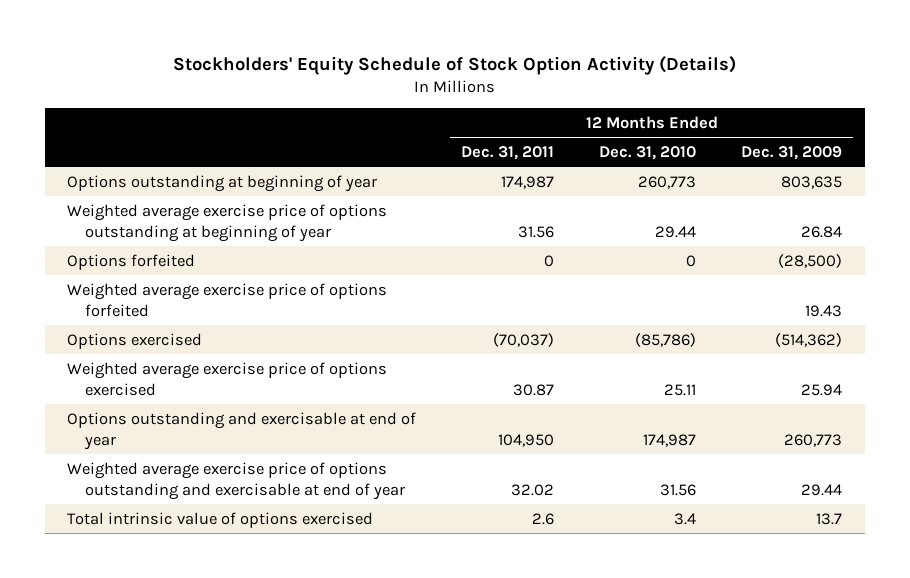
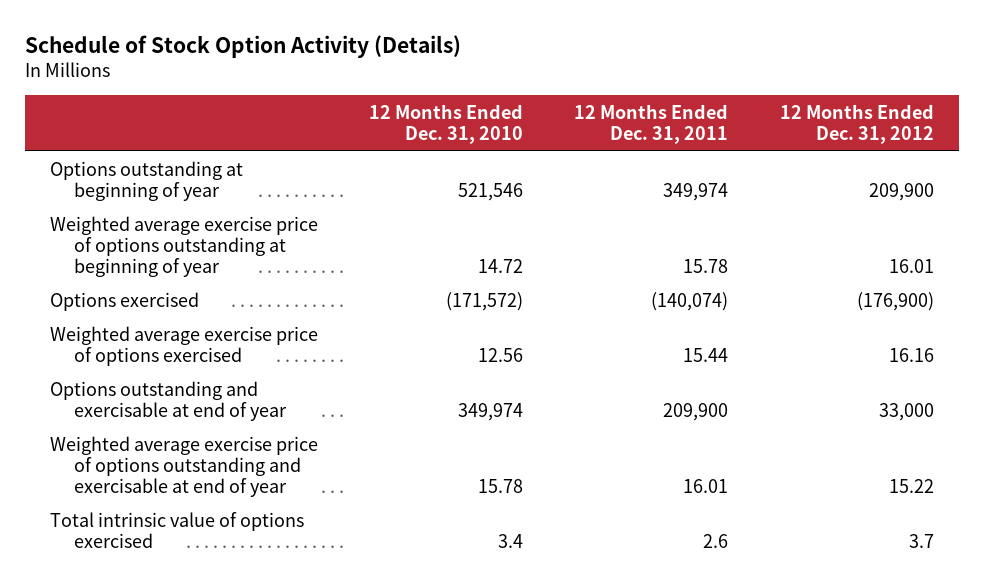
- Stockholders' Equity Schedule of Stock Option Activity (Details)
+ Schedule of Stock Option Activity (Details)
- | 12 Months Ended Dec. 31, 2011 | 12 Months Ended Dec. 31, 2010 | 12 Months Ended Dec. 31, 2009
+ | 12 Months Ended Dec. 31, 2010 | 12 Months Ended Dec. 31, 2011 | 12 Months Ended Dec. 31, 2012
- Options outstanding at beginning of year | 174,987 | 260,773 | 803,635
- Weighted average exercise price of options outstanding at beginning of year | 31.56 | 29.44 | 26.84
- Options forfeited | 0 | 0 | (28,500)
- Weighted average exercise price of options forfeited | | | 19.43
- Options exercised | (70,037) | (85,786) | (514,362)
- Weighted average exercise price of options exercised | 30.87 | 25.11 | 25.94
- Options outstanding and exercisable at end of year | 104,950 | 174,987 | 260,773
- Weighted average exercise price of options outstanding and exercisable at end of year | 32.02 | 31.56 | 29.44
+ Options outstanding at beginning of year | 521,546 | 349,974 | 209,900
+ Weighted average exercise price of options outstanding at beginning of year | 14.72 | 15.78 | 16.01
+ Options exercised | (171,572) | (140,074) | (176,900)
+ Weighted average exercise price of options exercised | 12.56 | 15.44 | 16.16
+ Options outstanding and exercisable at end of year | 349,974 | 209,900 | 33,000
+ Weighted average exercise price of options outstanding and exercisable at end of year | 15.78 | 16.01 | 15.22

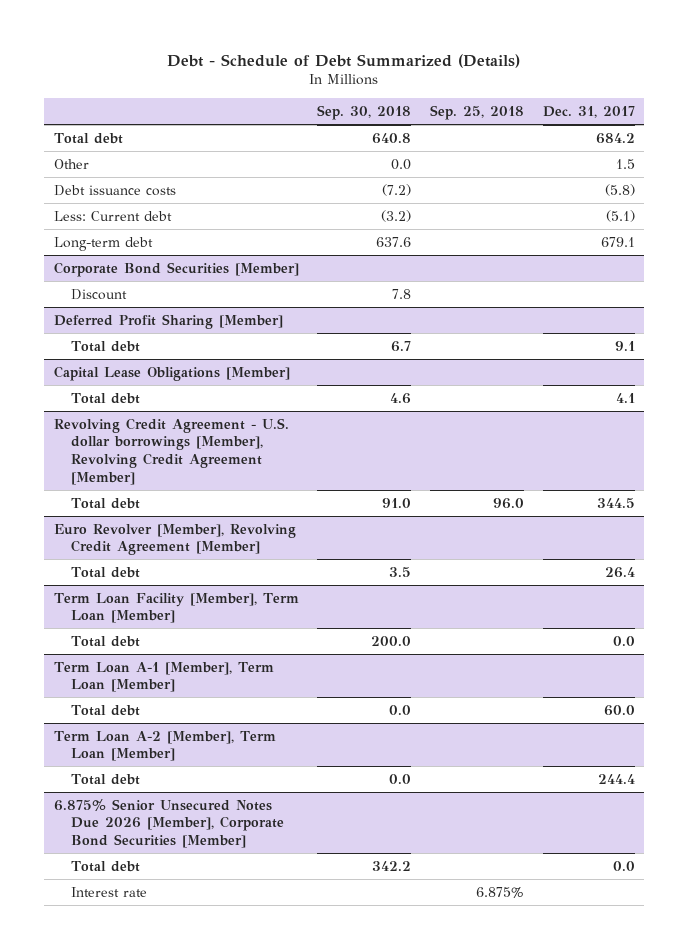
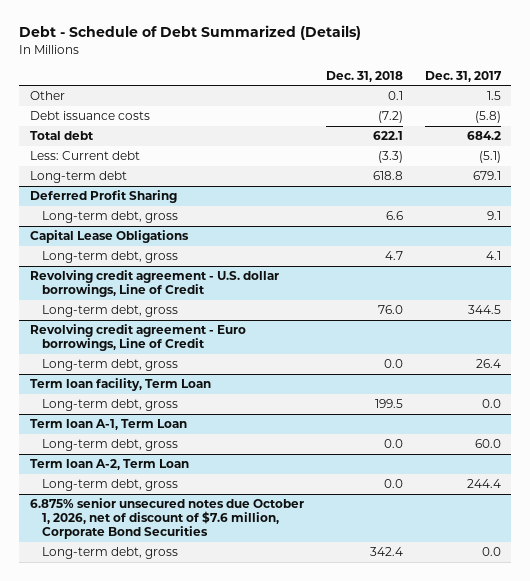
- | Sep. 30, 2018 | Sep. 25, 2018 | Dec. 31, 2017
+ | Dec. 31, 2018 | Dec. 31, 2017
moved down: Total debt | 622.1 | 684.2
- Corporate Bond Securities [Member]
- Discount | 7.8 | |
- Deferred Profit Sharing [Member]
- Total debt | 6.7 | | 9.1
- Capital Lease Obligations [Member]
- Total debt | 4.6 | | 4.1
- Revolving Credit Agreement - U.S. dollar borrowings [Member], Revolving Credit Agreement [Member]
- Total debt | 91.0 | 96.0 | 344.5
- Euro Revolver [Member], Revolving Credit Agreement [Member]
- Total debt | 3.5 | | 26.4
- Term Loan Facility [Member], Term Loan [Member]
- Total debt | 200.0 | | 0.0
- Term Loan A-1 [Member], Term Loan [Member]
- Total debt | 0.0 | | 60.0
- Term Loan A-2 [Member], Term Loan [Member]
- Total debt | 0.0 | | 244.4
- 6.875% Senior Unsecured Notes Due 2026 [Member], Corporate Bond Securities [Member]
- Total debt | 342.2 | | 0.0
- Interest rate | | 6.875% |
+ Deferred Profit Sharing
+ Long-term debt, gross | 6.6 | 9.1
+ Capital Lease Obligations
+ Long-term debt, gross | 4.7 | 4.1
+ Revolving credit agreement - U.S. dollar borrowings, Line of Credit
+ Long-term debt, gross | 76.0 | 344.5
+ Revolving credit agreement - Euro borrowings, Line of Credit
+ Long-term debt, gross | 0.0 | 26.4
+ Term loan facility, Term Loan
+ Long-term debt, gross | 199.5 | 0.0
+ Term loan A-1, Term Loan
+ Long-term debt, gross | 0.0 | 60.0
+ Term loan A-2, Term Loan
+ Long-term debt, gross | 0.0 | 244.4
+ 6.875% senior unsecured notes due October 1, 2026, net of discount of $7.6 million, Corporate Bond Securities
+ Long-term debt, gross | 342.4 | 0.0

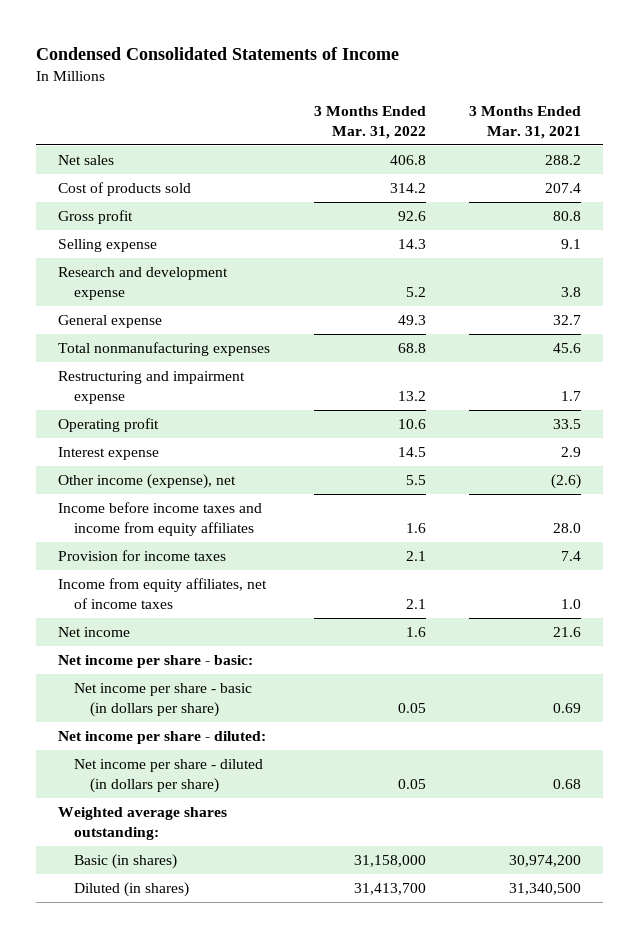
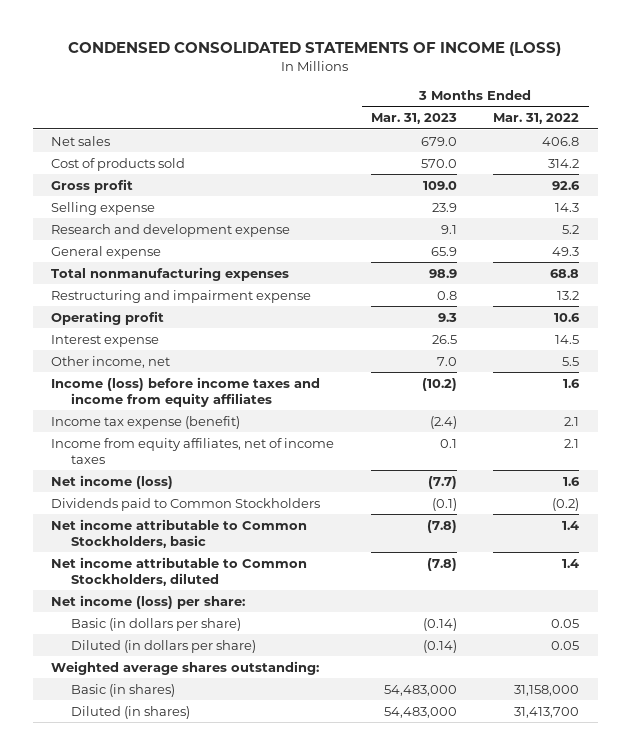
- Condensed Consolidated Statements of Income
+ CONDENSED CONSOLIDATED STATEMENTS OF INCOME (LOSS)
- | 3 Months Ended Mar. 31, 2022 | 3 Months Ended Mar. 31, 2021
+ | 3 Months Ended Mar. 31, 2023 | 3 Months Ended Mar. 31, 2022
- Other income (expense), net | 5.5 | (2.6)
- Income before income taxes and income from equity affiliates | 1.6 | 28.0
- Provision for income taxes | 2.1 | 7.4
+ Other income, net | 7.0 | 5.5
+ Income (loss) before income taxes and income from equity affiliates | (10.2) | 1.6
+ Income tax expense (benefit) | (2.4) | 2.1
- Net income | 1.6 | 21.6
- Net income per share - basic:
- Net income per share - basic (in dollars per share) | 0.05 | 0.69
- Net income per share - diluted:
- Net income per share - diluted (in dollars per share) | 0.05 | 0.68
+ Net income (loss) | (7.7) | 1.6
+ Dividends paid to Common Stockholders | (0.1) | (0.2)
+ Net income attributable to Common Stockholders, basic | (7.8) | 1.4
+ Net income attributable to Common Stockholders, diluted | (7.8) | 1.4
+ Net income (loss) per share:
+ Basic (in dollars per share) | (0.14) | 0.05
+ Diluted (in dollars per share) | (0.14) | 0.05

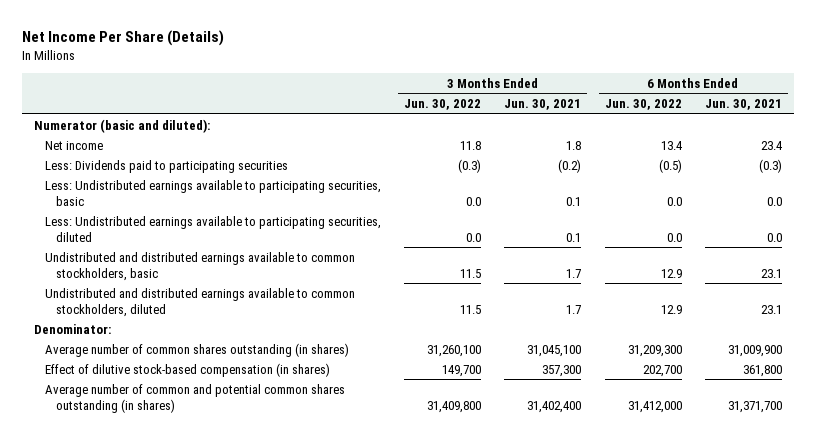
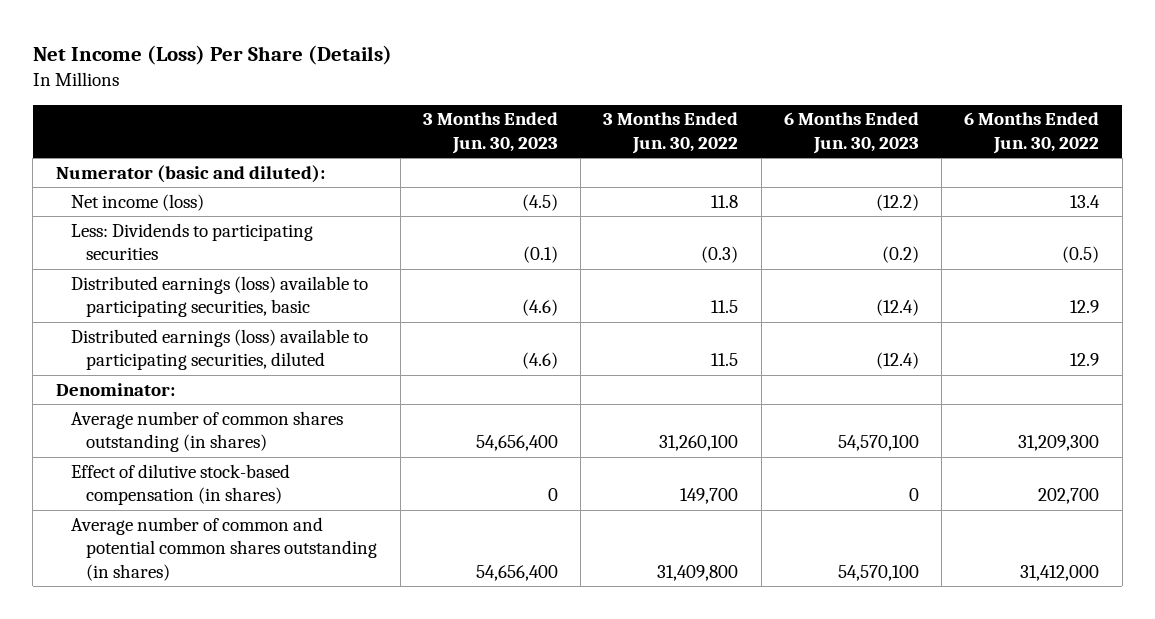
- Net Income Per Share (Details)
+ Net Income (Loss) Per Share (Details)
- | 3 Months Ended Jun. 30, 2022 | 3 Months Ended Jun. 30, 2021 | 6 Months Ended Jun. 30, 2022 | 6 Months Ended Jun. 30, 2021
+ | 3 Months Ended Jun. 30, 2023 | 3 Months Ended Jun. 30, 2022 | 6 Months Ended Jun. 30, 2023 | 6 Months Ended Jun. 30, 2022
- Net income | 11.8 | 1.8 | 13.4 | 23.4
- Less: Dividends paid to participating securities | (0.3) | (0.2) | (0.5) | (0.3)
- Less: Undistributed earnings available to participating securities, basic | 0.0 | 0.1 | 0.0 | 0.0
- Less: Undistributed earnings available to participating securities, diluted | 0.0 | 0.1 | 0.0 | 0.0
- Undistributed and distributed earnings available to common stockholders, basic | 11.5 | 1.7 | 12.9 | 23.1
- Undistributed and distributed earnings available to common stockholders, diluted | 11.5 | 1.7 | 12.9 | 23.1
+ Net income (loss) | (4.5) | 11.8 | (12.2) | 13.4
+ Less: Dividends to participating securities | (0.1) | (0.3) | (0.2) | (0.5)
+ Distributed earnings (loss) available to participating securities, basic | (4.6) | 11.5 | (12.4) | 12.9
+ Distributed earnings (loss) available to participating securities, diluted | (4.6) | 11.5 | (12.4) | 12.9

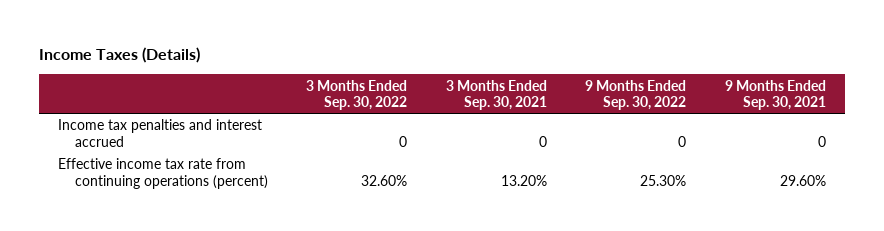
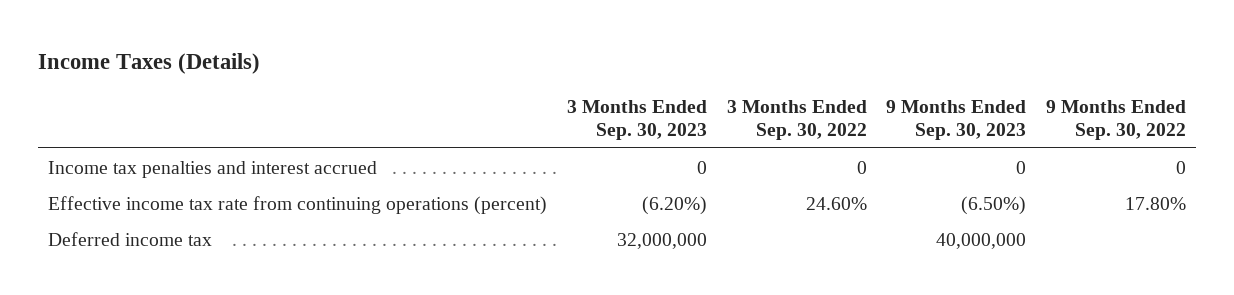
- | 3 Months Ended Sep. 30, 2022 | 3 Months Ended Sep. 30, 2021 | 9 Months Ended Sep. 30, 2022 | 9 Months Ended Sep. 30, 2021
+ | 3 Months Ended Sep. 30, 2023 | 3 Months Ended Sep. 30, 2022 | 9 Months Ended Sep. 30, 2023 | 9 Months Ended Sep. 30, 2022
- Effective income tax rate from continuing operations (percent) | 32.60% | 13.20% | 25.30% | 29.60%
+ Effective income tax rate from continuing operations (percent) | (6.20%) | 24.60% | (6.50%) | 17.80%
+ Deferred income tax | 32,000,000 | | 40,000,000 |

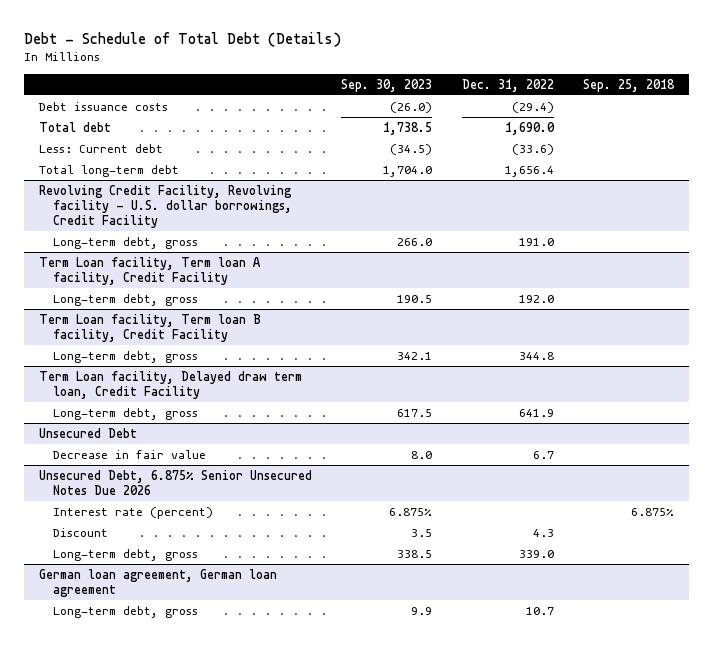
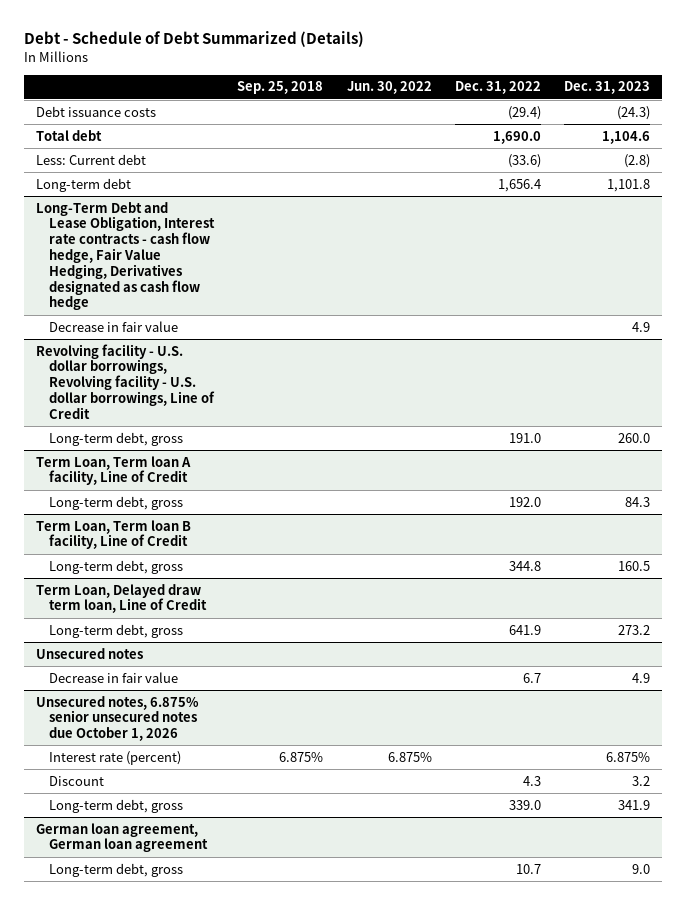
- Debt - Schedule of Total Debt (Details)
+ Debt - Schedule of Debt Summarized (Details)
- | Sep. 30, 2023 | Dec. 31, 2022 | Sep. 25, 2018
+ | Sep. 25, 2018 | Jun. 30, 2022 | Dec. 31, 2022 | Dec. 31, 2023
- Total long-term debt | 1,704.0 | 1,656.4 |
- Revolving Credit Facility, Revolving facility - U.S. dollar borrowings, Credit Facility
+ Long-term debt | | | 1,656.4 | 1,101.8
+ Long-Term Debt and Lease Obligation, Interest rate contracts - cash flow hedge, Fair Value Hedging, Derivatives designated as cash flow hedge
+ Decrease in fair value | | | | 4.9
+ Revolving facility - U.S. dollar borrowings, Revolving facility - U.S. dollar borrowings, Line of Credit
- Term Loan facility, Term loan A facility, Credit Facility
+ Term Loan, Term loan A facility, Line of Credit
- Term Loan facility, Term loan B facility, Credit Facility
+ Term Loan, Term loan B facility, Line of Credit
- Term Loan facility, Delayed draw term loan, Credit Facility
+ Term Loan, Delayed draw term loan, Line of Credit
- Unsecured Debt
+ Unsecured notes
- Unsecured Debt, 6.875% Senior Unsecured Notes Due 2026
+ Unsecured notes, 6.875% senior unsecured notes due October 1, 2026

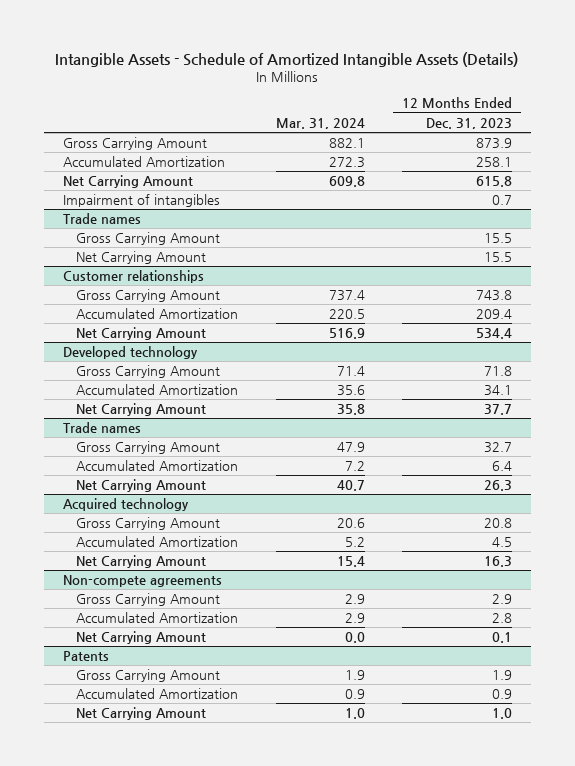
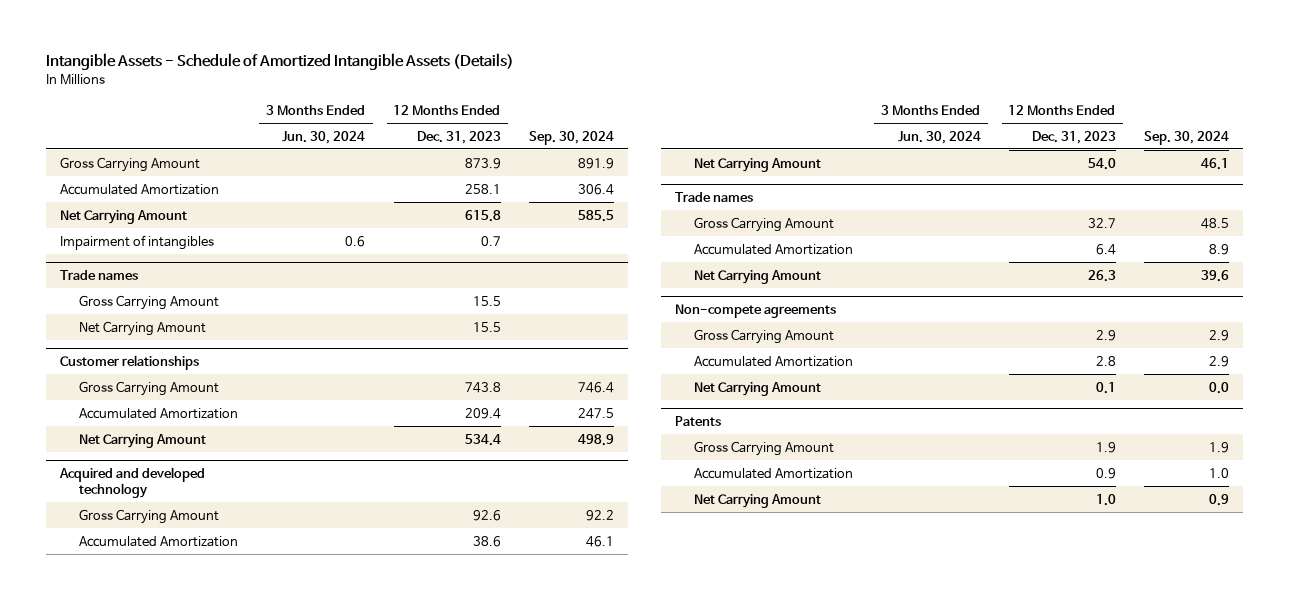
- | Mar. 31, 2024 | 12 Months Ended Dec. 31, 2023
+ | 3 Months Ended Jun. 30, 2024 | 12 Months Ended Dec. 31, 2023 | Sep. 30, 2024
- Developed technology
- Gross Carrying Amount | 71.4 | 71.8
- Accumulated Amortization | 35.6 | 34.1
- Net Carrying Amount | 35.8 | 37.7
+ Acquired and developed technology
+ Gross Carrying Amount | | 92.6 | 92.2
+ Accumulated Amortization | | 38.6 | 46.1
+ Net Carrying Amount | | 54.0 | 46.1
- Acquired technology
- Gross Carrying Amount | 20.6 | 20.8
- Accumulated Amortization | 5.2 | 4.5
- Net Carrying Amount | 15.4 | 16.3

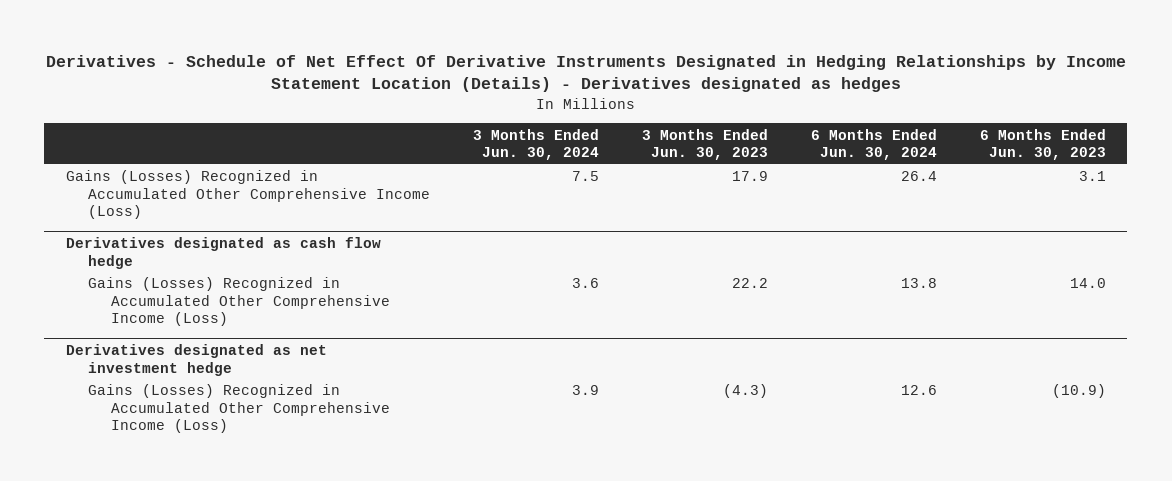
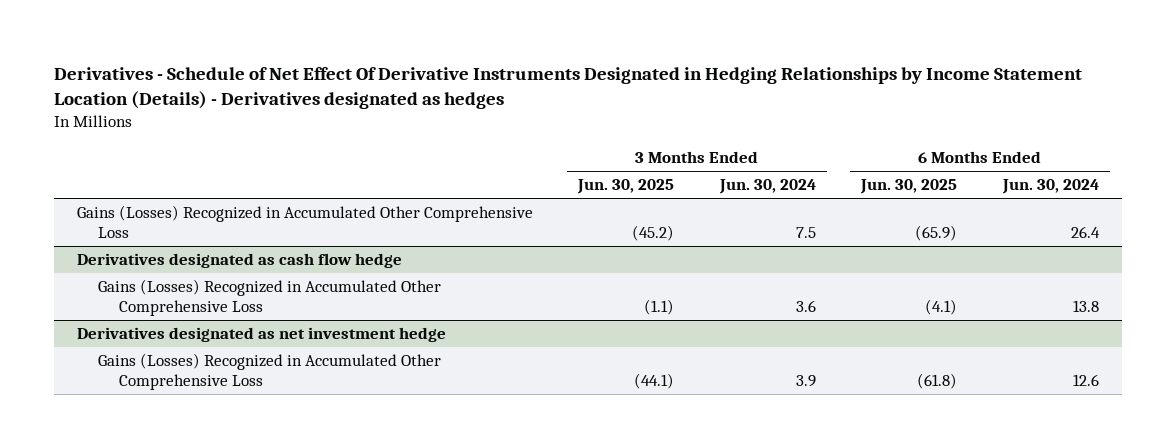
- | 3 Months Ended Jun. 30, 2024 | 3 Months Ended Jun. 30, 2023 | 6 Months Ended Jun. 30, 2024 | 6 Months Ended Jun. 30, 2023
+ | 3 Months Ended Jun. 30, 2025 | 3 Months Ended Jun. 30, 2024 | 6 Months Ended Jun. 30, 2025 | 6 Months Ended Jun. 30, 2024
- Gains (Losses) Recognized in Accumulated Other Comprehensive Income (Loss) | 7.5 | 17.9 | 26.4 | 3.1
+ Gains (Losses) Recognized in Accumulated Other Comprehensive Loss | (45.2) | 7.5 | (65.9) | 26.4
@ Derivatives designated as cash flow hedge
- Gains (Losses) Recognized in Accumulated Other Comprehensive Income (Loss) | 3.6 | 22.2 | 13.8 | 14.0
+ Gains (Losses) Recognized in Accumulated Other Comprehensive Loss | (1.1) | 3.6 | (4.1) | 13.8
@ Derivatives designated as net investment hedge
- Gains (Losses) Recognized in Accumulated Other Comprehensive Income (Loss) | 3.9 | (4.3) | 12.6 | (10.9)
+ Gains (Losses) Recognized in Accumulated Other Comprehensive Loss | (44.1) | 3.9 | (61.8) | 12.6

